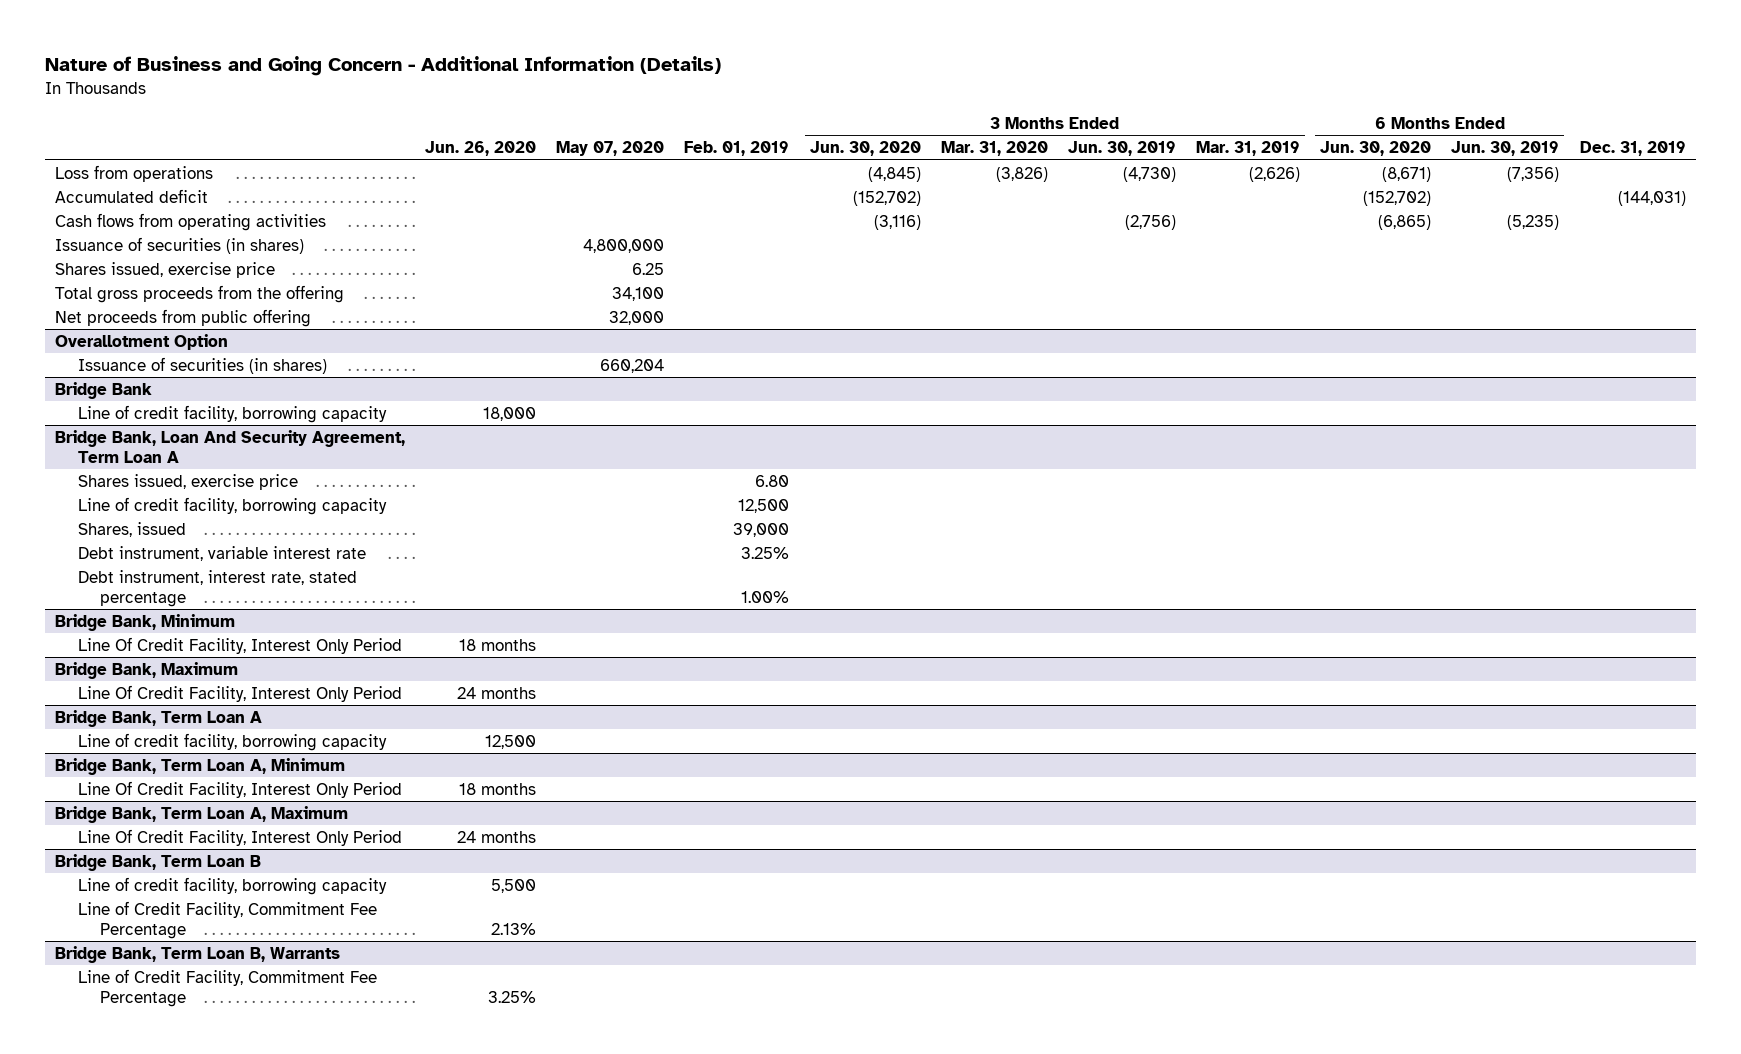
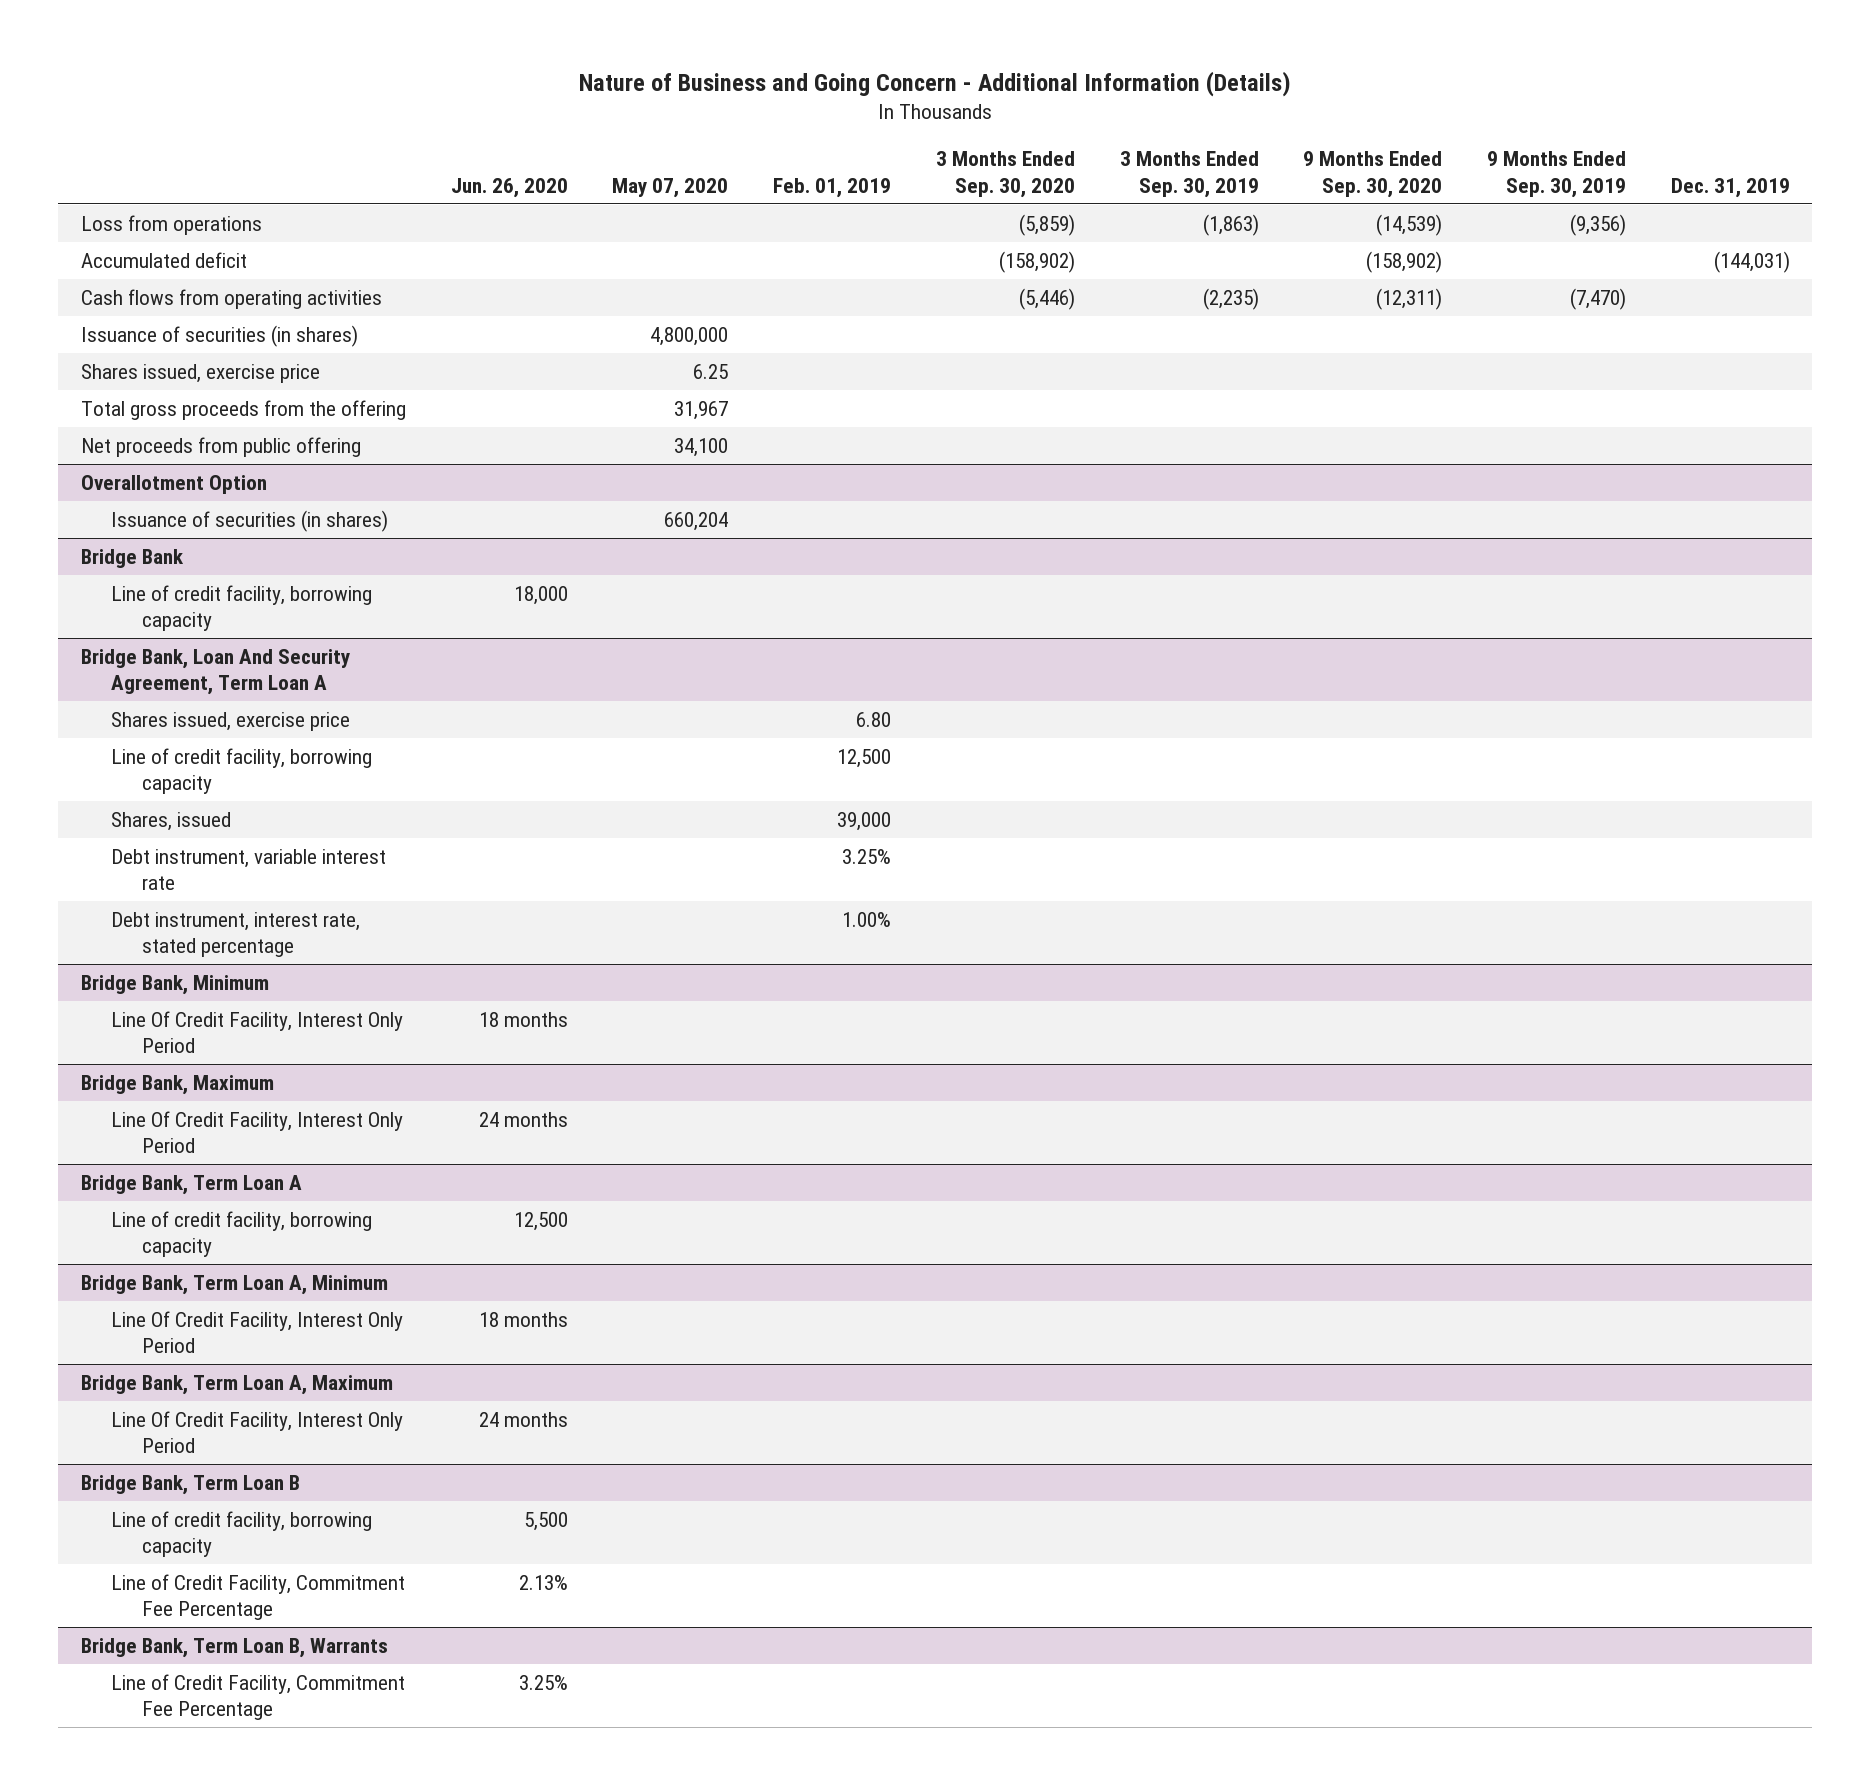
- | Jun. 26, 2020 | May 07, 2020 | Feb. 01, 2019 | 3 Months Ended Jun. 30, 2020 | 3 Months Ended Mar. 31, 2020 | 3 Months Ended Jun. 30, 2019 | 3 Months Ended Mar. 31, 2019 | 6 Months Ended Jun. 30, 2020 | 6 Months Ended Jun. 30, 2019 | Dec. 31, 2019
+ | Jun. 26, 2020 | May 07, 2020 | Feb. 01, 2019 | 3 Months Ended Sep. 30, 2020 | 3 Months Ended Sep. 30, 2019 | 9 Months Ended Sep. 30, 2020 | 9 Months Ended Sep. 30, 2019 | Dec. 31, 2019
- Total gross proceeds from the offering | | 34,100 | | | | | | | |
- Net proceeds from public offering | | 32,000 | | | | | | | |
+ Total gross proceeds from the offering | | 31,967 | | | | | |
+ Net proceeds from public offering | | 34,100 | | | | | |

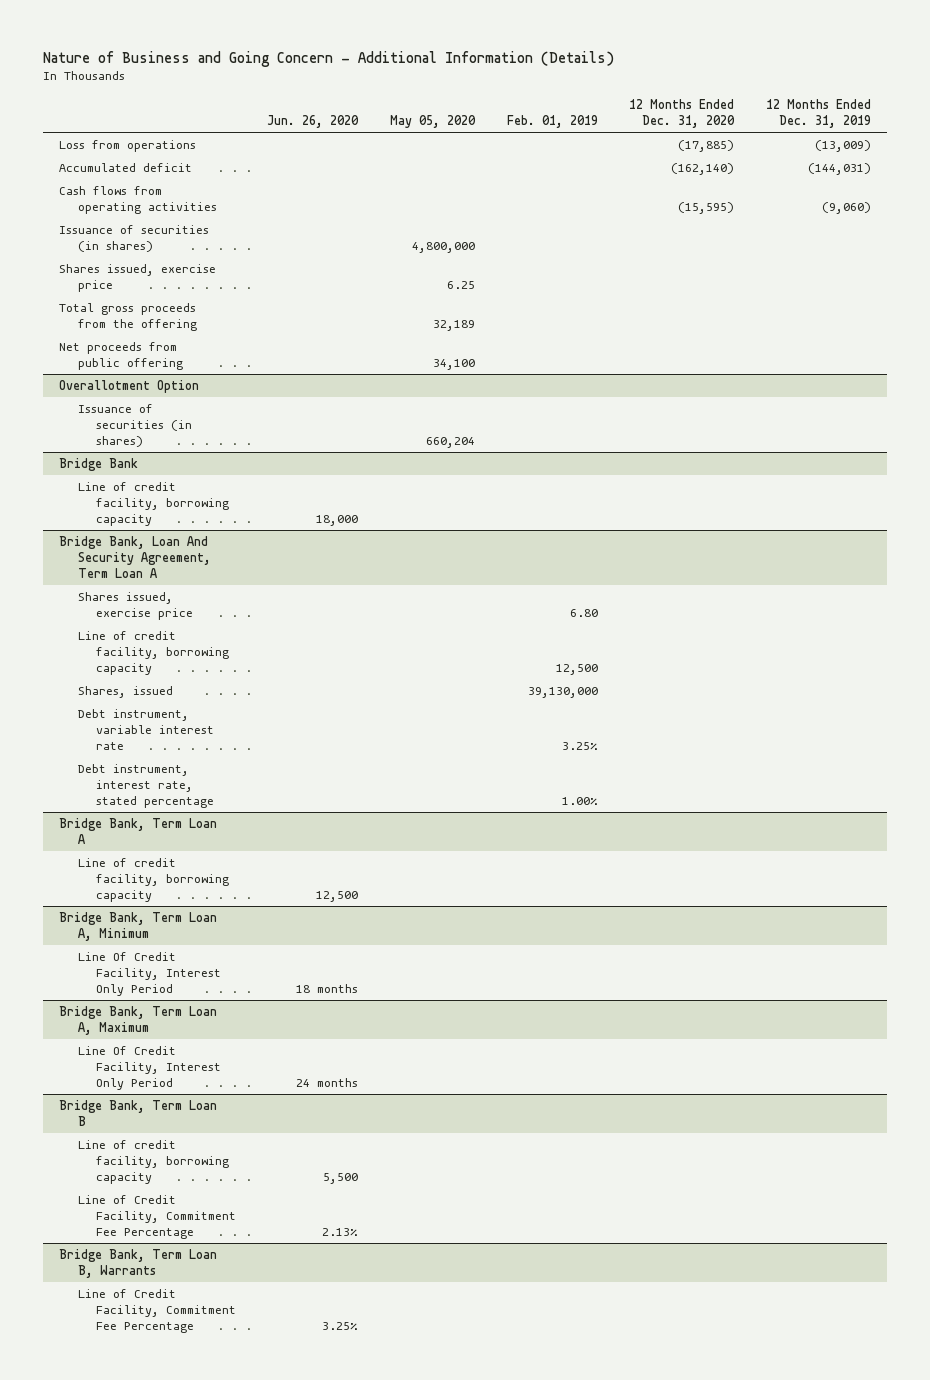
- | Jun. 26, 2020 | May 07, 2020 | Feb. 01, 2019 | 3 Months Ended Sep. 30, 2020 | 3 Months Ended Sep. 30, 2019 | 9 Months Ended Sep. 30, 2020 | 9 Months Ended Sep. 30, 2019 | Dec. 31, 2019
+ | Jun. 26, 2020 | May 05, 2020 | Feb. 01, 2019 | 12 Months Ended Dec. 31, 2020 | 12 Months Ended Dec. 31, 2019
@ Bridge Bank, Loan And Security Agreement, Term Loan A
- Shares, issued | | | 39,000 | | | | |
+ Shares, issued | | | 39,130,000 | |
- Bridge Bank, Minimum
- Line Of Credit Facility, Interest Only Period | 18 months | | | | | | |
- Bridge Bank, Maximum
- Line Of Credit Facility, Interest Only Period | 24 months | | | | | | |

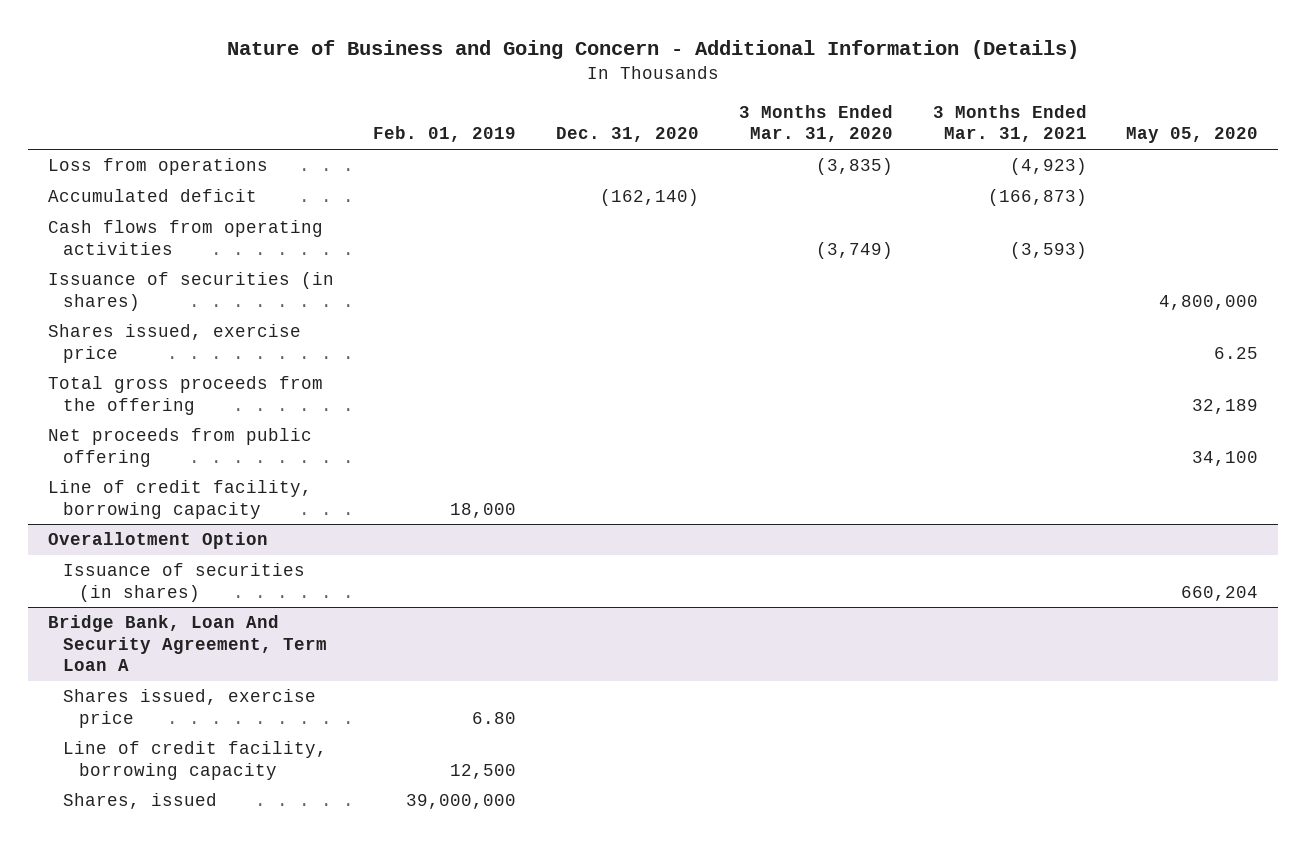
- | Jun. 26, 2020 | May 05, 2020 | Feb. 01, 2019 | 12 Months Ended Dec. 31, 2020 | 12 Months Ended Dec. 31, 2019
+ | Feb. 01, 2019 | Dec. 31, 2020 | 3 Months Ended Mar. 31, 2020 | 3 Months Ended Mar. 31, 2021 | May 05, 2020
+ Line of credit facility, borrowing capacity | 18,000 | | | |
- Bridge Bank
- Line of credit facility, borrowing capacity | 18,000 | | | |
@ Bridge Bank, Loan And Security Agreement, Term Loan A
- Shares, issued | | | 39,130,000 | |
- Debt instrument, variable interest rate | | | 3.25% | |
- Debt instrument, interest rate, stated percentage | | | 1.00% | |
- Bridge Bank, Term Loan A
- Line of credit facility, borrowing capacity | 12,500 | | | |
- Bridge Bank, Term Loan A, Minimum
- Line Of Credit Facility, Interest Only Period | 18 months | | | |
- Bridge Bank, Term Loan A, Maximum
- Line Of Credit Facility, Interest Only Period | 24 months | | | |
- Bridge Bank, Term Loan B
- Line of credit facility, borrowing capacity | 5,500 | | | |
- Line of Credit Facility, Commitment Fee Percentage | 2.13% | | | |
- Bridge Bank, Term Loan B, Warrants
- Line of Credit Facility, Commitment Fee Percentage | 3.25% | | | |
@ Bridge Bank, Loan And Security Agreement, Term Loan A
+ Shares, issued | 39,000,000 | | | |

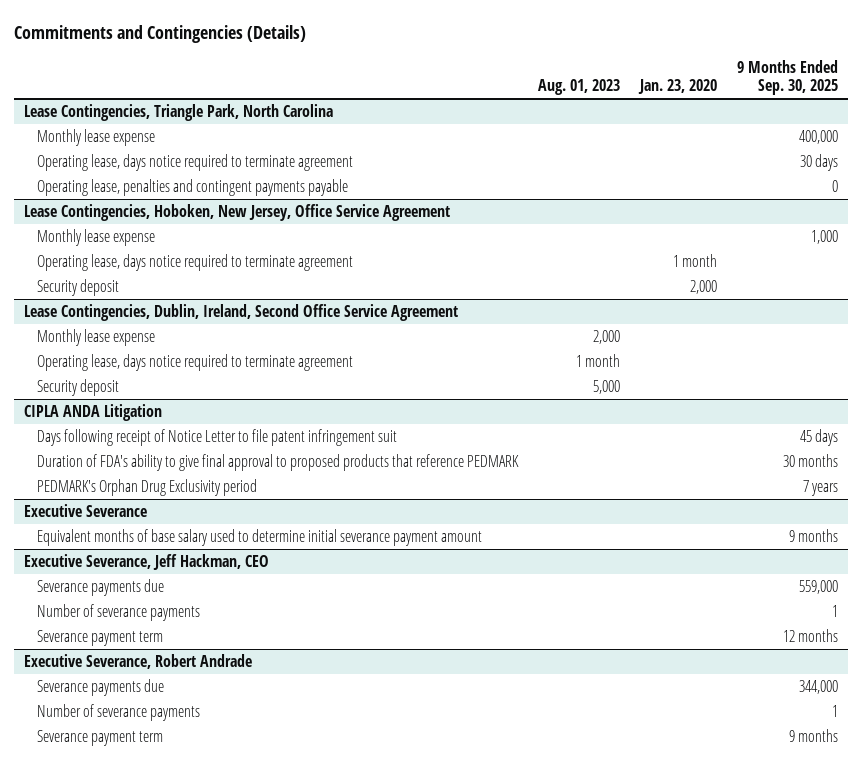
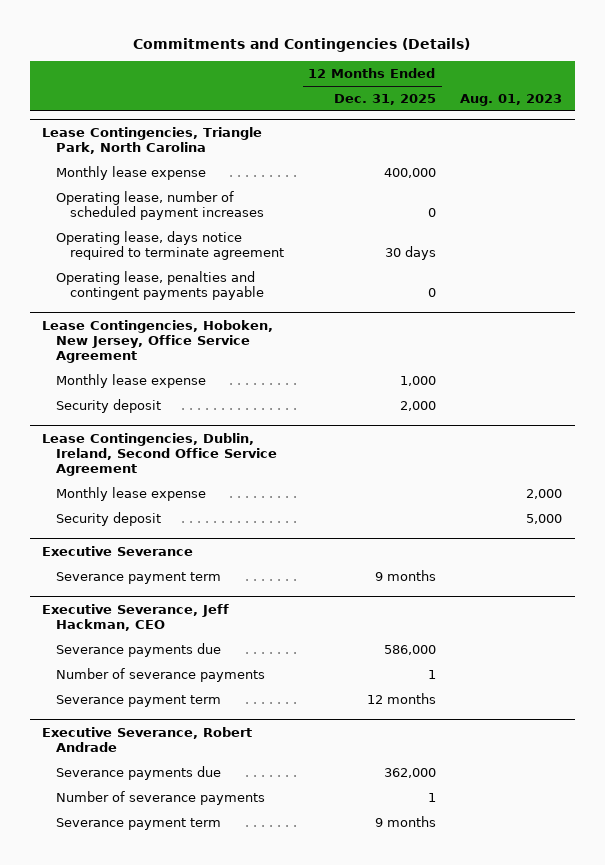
- | Aug. 01, 2023 | Jan. 23, 2020 | 9 Months Ended Sep. 30, 2025
+ | 12 Months Ended Dec. 31, 2025 | Aug. 01, 2023
@ Lease Contingencies, Triangle Park, North Carolina
+ Operating lease, number of scheduled payment increases | 0 |
@ Lease Contingencies, Hoboken, New Jersey, Office Service Agreement
- Operating lease, days notice required to terminate agreement | | 1 month |
@ Lease Contingencies, Dublin, Ireland, Second Office Service Agreement
- Operating lease, days notice required to terminate agreement | 1 month | |
- CIPLA ANDA Litigation
- Days following receipt of Notice Letter to file patent infringement suit | | | 45 days
- Duration of FDA's ability to give final approval to proposed products that reference PEDMARK | | | 30 months
- PEDMARK's Orphan Drug Exclusivity period | | | 7 years
@ Executive Severance
- Equivalent months of base salary used to determine initial severance payment amount | | | 9 months
+ Severance payment term | 9 months |

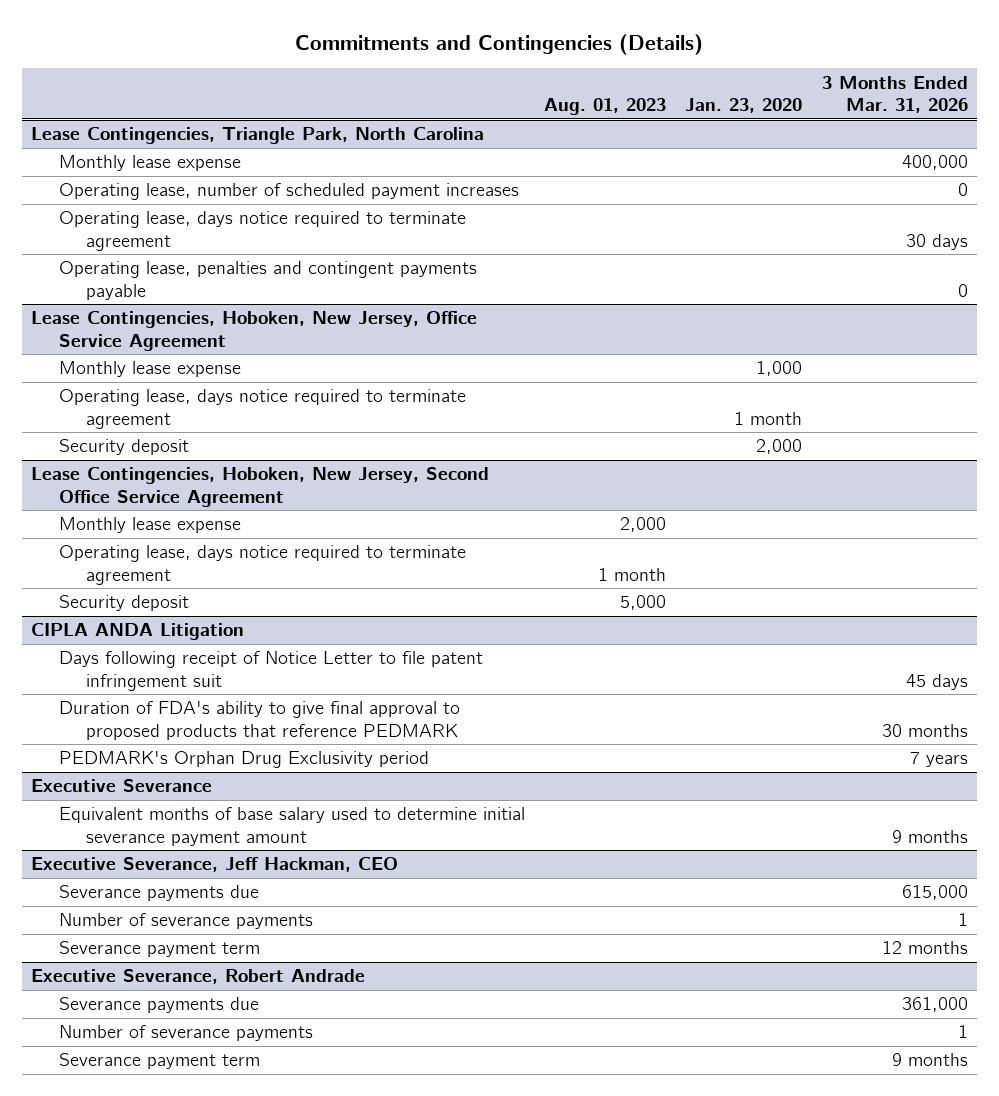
- | 12 Months Ended Dec. 31, 2025 | Aug. 01, 2023
+ | Aug. 01, 2023 | Jan. 23, 2020 | 3 Months Ended Mar. 31, 2026
@ Lease Contingencies, Hoboken, New Jersey, Office Service Agreement
+ Operating lease, days notice required to terminate agreement | | 1 month |
- Lease Contingencies, Dublin, Ireland, Second Office Service Agreement
+ Lease Contingencies, Hoboken, New Jersey, Second Office Service Agreement
+ Operating lease, days notice required to terminate agreement | 1 month | |
+ CIPLA ANDA Litigation
+ Days following receipt of Notice Letter to file patent infringement suit | | | 45 days
+ Duration of FDA's ability to give final approval to proposed products that reference PEDMARK | | | 30 months
+ PEDMARK's Orphan Drug Exclusivity period | | | 7 years
@ Executive Severance
- Severance payment term | 9 months |
+ Equivalent months of base salary used to determine initial severance payment amount | | | 9 months

